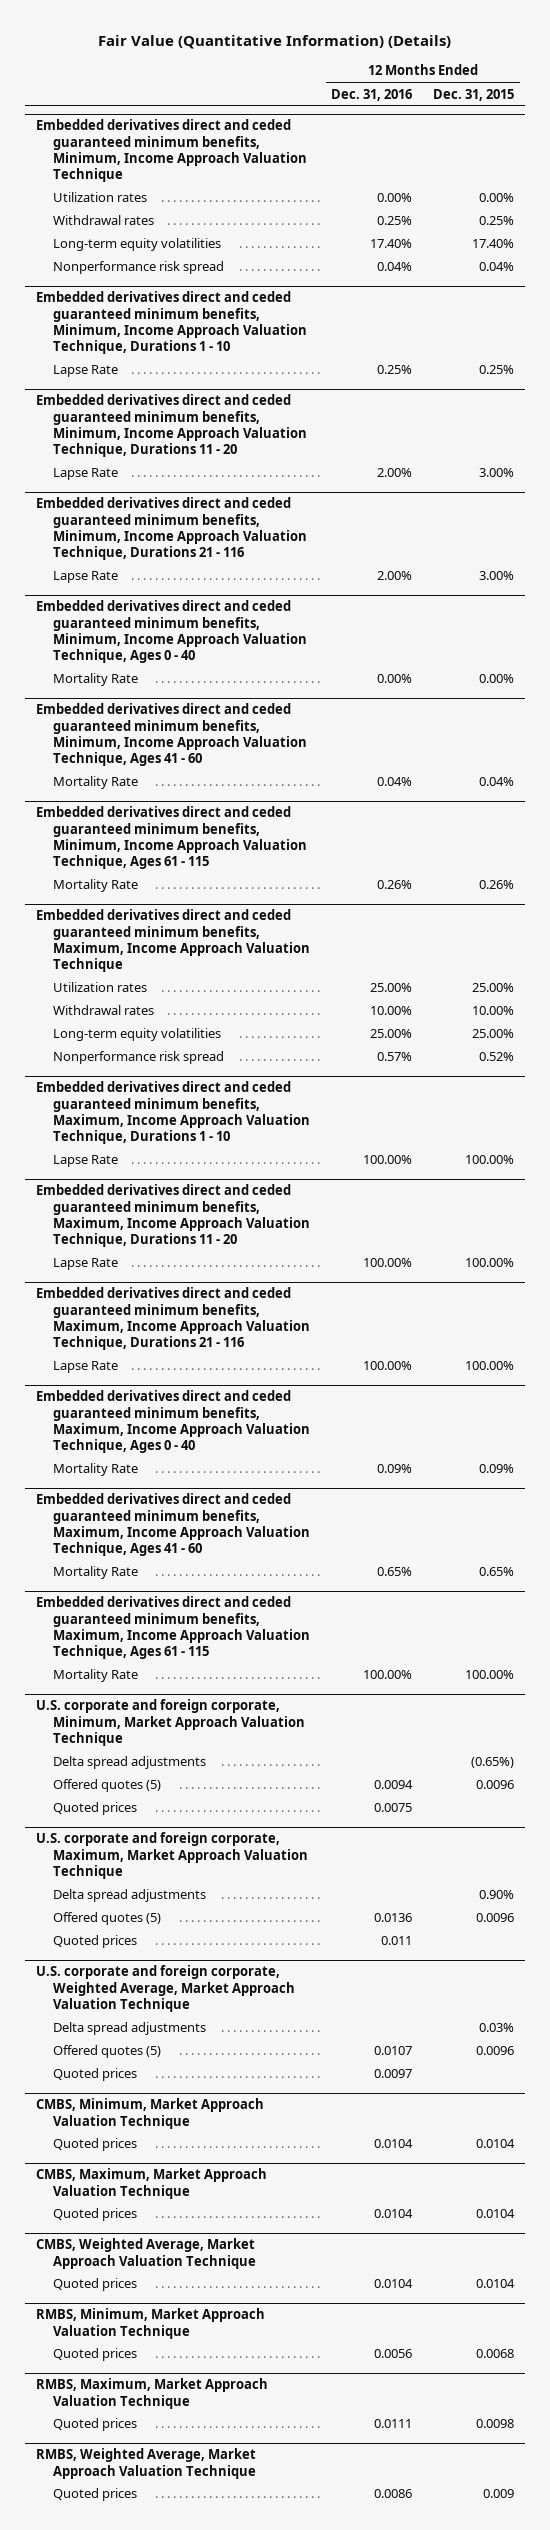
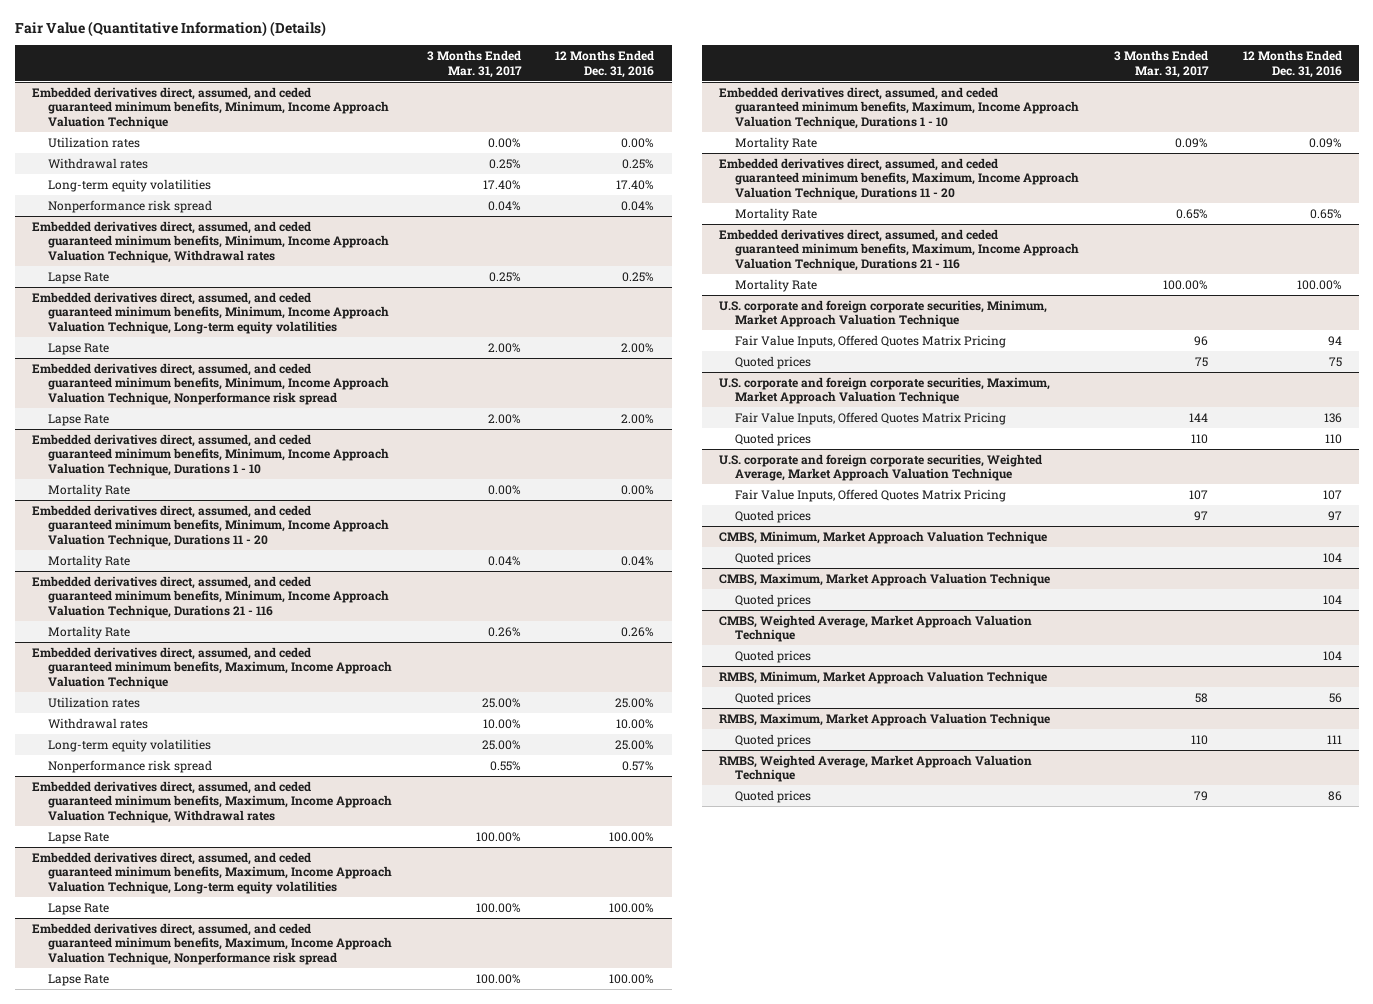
- | 12 Months Ended Dec. 31, 2016 | 12 Months Ended Dec. 31, 2015
+ | 3 Months Ended Mar. 31, 2017 | 12 Months Ended Dec. 31, 2016
- Embedded derivatives direct and ceded guaranteed minimum benefits, Minimum, Income Approach Valuation Technique
+ Embedded derivatives direct, assumed, and ceded guaranteed minimum benefits, Minimum, Income Approach Valuation Technique
- Embedded derivatives direct and ceded guaranteed minimum benefits, Minimum, Income Approach Valuation Technique, Durations 1 - 10
+ Embedded derivatives direct, assumed, and ceded guaranteed minimum benefits, Minimum, Income Approach Valuation Technique, Withdrawal rates
- Embedded derivatives direct and ceded guaranteed minimum benefits, Minimum, Income Approach Valuation Technique, Durations 11 - 20
+ Embedded derivatives direct, assumed, and ceded guaranteed minimum benefits, Minimum, Income Approach Valuation Technique, Long-term equity volatilities
- Embedded derivatives direct and ceded guaranteed minimum benefits, Minimum, Income Approach Valuation Technique, Durations 21 - 116
+ Embedded derivatives direct, assumed, and ceded guaranteed minimum benefits, Minimum, Income Approach Valuation Technique, Nonperformance risk spread
- Embedded derivatives direct and ceded guaranteed minimum benefits, Minimum, Income Approach Valuation Technique, Ages 0 - 40
+ Embedded derivatives direct, assumed, and ceded guaranteed minimum benefits, Minimum, Income Approach Valuation Technique, Durations 1 - 10
- Embedded derivatives direct and ceded guaranteed minimum benefits, Minimum, Income Approach Valuation Technique, Ages 41 - 60
+ Embedded derivatives direct, assumed, and ceded guaranteed minimum benefits, Minimum, Income Approach Valuation Technique, Durations 11 - 20
- Embedded derivatives direct and ceded guaranteed minimum benefits, Minimum, Income Approach Valuation Technique, Ages 61 - 115
+ Embedded derivatives direct, assumed, and ceded guaranteed minimum benefits, Minimum, Income Approach Valuation Technique, Durations 21 - 116
- Embedded derivatives direct and ceded guaranteed minimum benefits, Maximum, Income Approach Valuation Technique
+ Embedded derivatives direct, assumed, and ceded guaranteed minimum benefits, Maximum, Income Approach Valuation Technique
- Embedded derivatives direct and ceded guaranteed minimum benefits, Maximum, Income Approach Valuation Technique, Durations 1 - 10
+ Embedded derivatives direct, assumed, and ceded guaranteed minimum benefits, Maximum, Income Approach Valuation Technique, Withdrawal rates
- Embedded derivatives direct and ceded guaranteed minimum benefits, Maximum, Income Approach Valuation Technique, Durations 11 - 20
+ Embedded derivatives direct, assumed, and ceded guaranteed minimum benefits, Maximum, Income Approach Valuation Technique, Long-term equity volatilities
- Embedded derivatives direct and ceded guaranteed minimum benefits, Maximum, Income Approach Valuation Technique, Durations 21 - 116
+ Embedded derivatives direct, assumed, and ceded guaranteed minimum benefits, Maximum, Income Approach Valuation Technique, Nonperformance risk spread
- Embedded derivatives direct and ceded guaranteed minimum benefits, Maximum, Income Approach Valuation Technique, Ages 0 - 40
+ Embedded derivatives direct, assumed, and ceded guaranteed minimum benefits, Maximum, Income Approach Valuation Technique, Durations 1 - 10
- Embedded derivatives direct and ceded guaranteed minimum benefits, Maximum, Income Approach Valuation Technique, Ages 41 - 60
+ Embedded derivatives direct, assumed, and ceded guaranteed minimum benefits, Maximum, Income Approach Valuation Technique, Durations 11 - 20
- Embedded derivatives direct and ceded guaranteed minimum benefits, Maximum, Income Approach Valuation Technique, Ages 61 - 115
+ Embedded derivatives direct, assumed, and ceded guaranteed minimum benefits, Maximum, Income Approach Valuation Technique, Durations 21 - 116
- U.S. corporate and foreign corporate, Minimum, Market Approach Valuation Technique
- Delta spread adjustments | | (0.65%)
- Offered quotes (5) | 0.0094 | 0.0096
- Quoted prices | 0.0075 |
- U.S. corporate and foreign corporate, Maximum, Market Approach Valuation Technique
- Delta spread adjustments | | 0.90%
- Offered quotes (5) | 0.0136 | 0.0096
- Quoted prices | 0.011 |
- U.S. corporate and foreign corporate, Weighted Average, Market Approach Valuation Technique
- Delta spread adjustments | | 0.03%
- Offered quotes (5) | 0.0107 | 0.0096
- Quoted prices | 0.0097 |
+ U.S. corporate and foreign corporate securities, Minimum, Market Approach Valuation Technique
+ Fair Value Inputs, Offered Quotes Matrix Pricing | 96 | 94
+ Quoted prices | 75 | 75
+ U.S. corporate and foreign corporate securities, Maximum, Market Approach Valuation Technique
+ Fair Value Inputs, Offered Quotes Matrix Pricing | 144 | 136
+ Quoted prices | 110 | 110
+ U.S. corporate and foreign corporate securities, Weighted Average, Market Approach Valuation Technique
+ Fair Value Inputs, Offered Quotes Matrix Pricing | 107 | 107
+ Quoted prices | 97 | 97
@ CMBS, Minimum, Market Approach Valuation Technique
- Quoted prices | 0.0104 | 0.0104
+ Quoted prices | | 104
@ CMBS, Maximum, Market Approach Valuation Technique
- Quoted prices | 0.0104 | 0.0104
+ Quoted prices | | 104
@ CMBS, Weighted Average, Market Approach Valuation Technique
- Quoted prices | 0.0104 | 0.0104
+ Quoted prices | | 104
@ RMBS, Minimum, Market Approach Valuation Technique
- Quoted prices | 0.0056 | 0.0068
+ Quoted prices | 58 | 56
@ RMBS, Maximum, Market Approach Valuation Technique
- Quoted prices | 0.0111 | 0.0098
+ Quoted prices | 110 | 111
@ RMBS, Weighted Average, Market Approach Valuation Technique
- Quoted prices | 0.0086 | 0.009
+ Quoted prices | 79 | 86

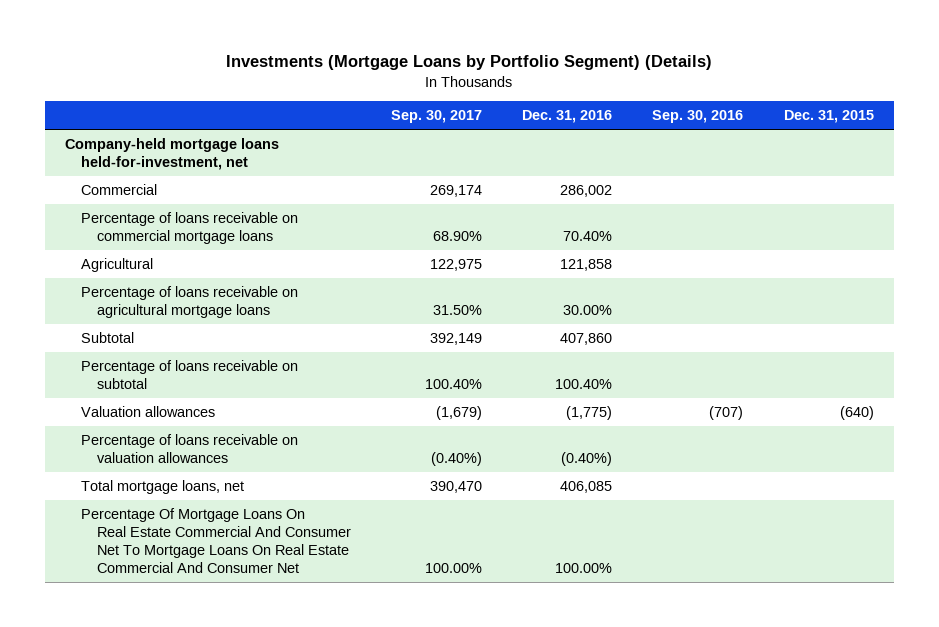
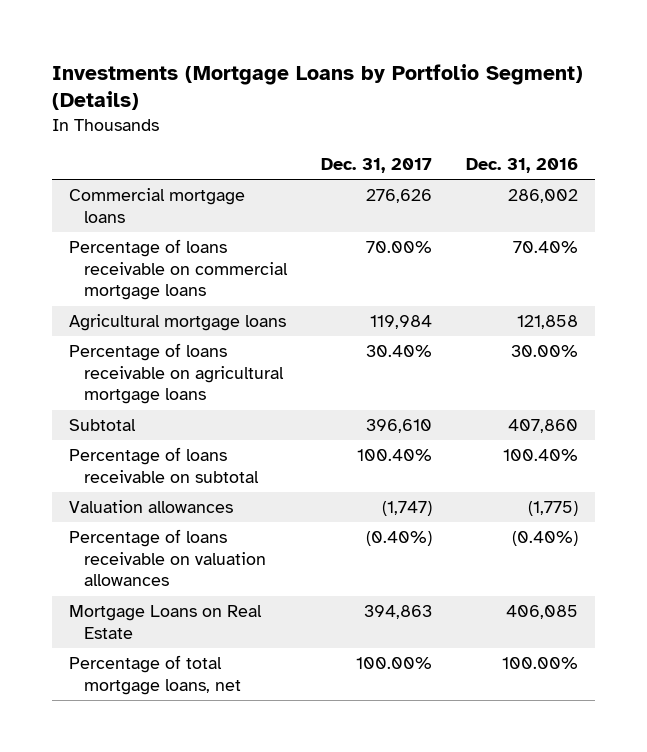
- | Sep. 30, 2017 | Dec. 31, 2016 | Sep. 30, 2016 | Dec. 31, 2015
+ | Dec. 31, 2017 | Dec. 31, 2016
- Company-held mortgage loans held-for-investment, net
- Commercial | 269,174 | 286,002 | |
+ Commercial mortgage loans | 276,626 | 286,002
- Agricultural | 122,975 | 121,858 | |
+ Agricultural mortgage loans | 119,984 | 121,858
- Total mortgage loans, net | 390,470 | 406,085 | |
- Percentage Of Mortgage Loans On Real Estate Commercial And Consumer Net To Mortgage Loans On Real Estate Commercial And Consumer Net | 100.00% | 100.00% | |
+ Mortgage Loans on Real Estate | 394,863 | 406,085
+ Percentage of total mortgage loans, net | 100.00% | 100.00%

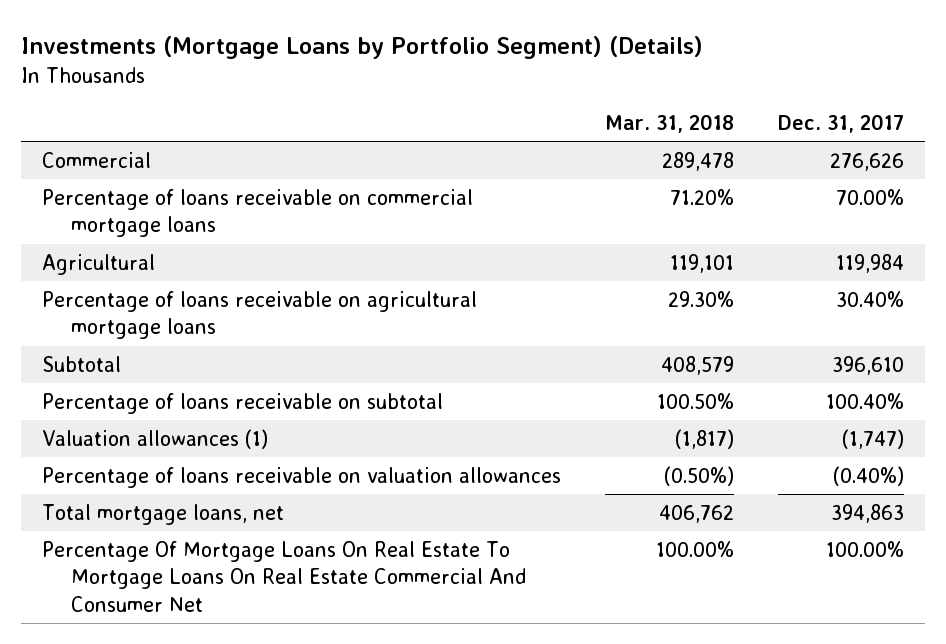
- | Dec. 31, 2017 | Dec. 31, 2016
+ | Mar. 31, 2018 | Dec. 31, 2017
- Commercial mortgage loans | 276,626 | 286,002
+ Commercial | 289,478 | 276,626
- Agricultural mortgage loans | 119,984 | 121,858
+ Agricultural | 119,101 | 119,984
- Valuation allowances | (1,747) | (1,775)
+ Valuation allowances (1) | (1,817) | (1,747)
- Mortgage Loans on Real Estate | 394,863 | 406,085
- Percentage of total mortgage loans, net | 100.00% | 100.00%
+ Total mortgage loans, net | 406,762 | 394,863
+ Percentage Of Mortgage Loans On Real Estate To Mortgage Loans On Real Estate Commercial And Consumer Net | 100.00% | 100.00%

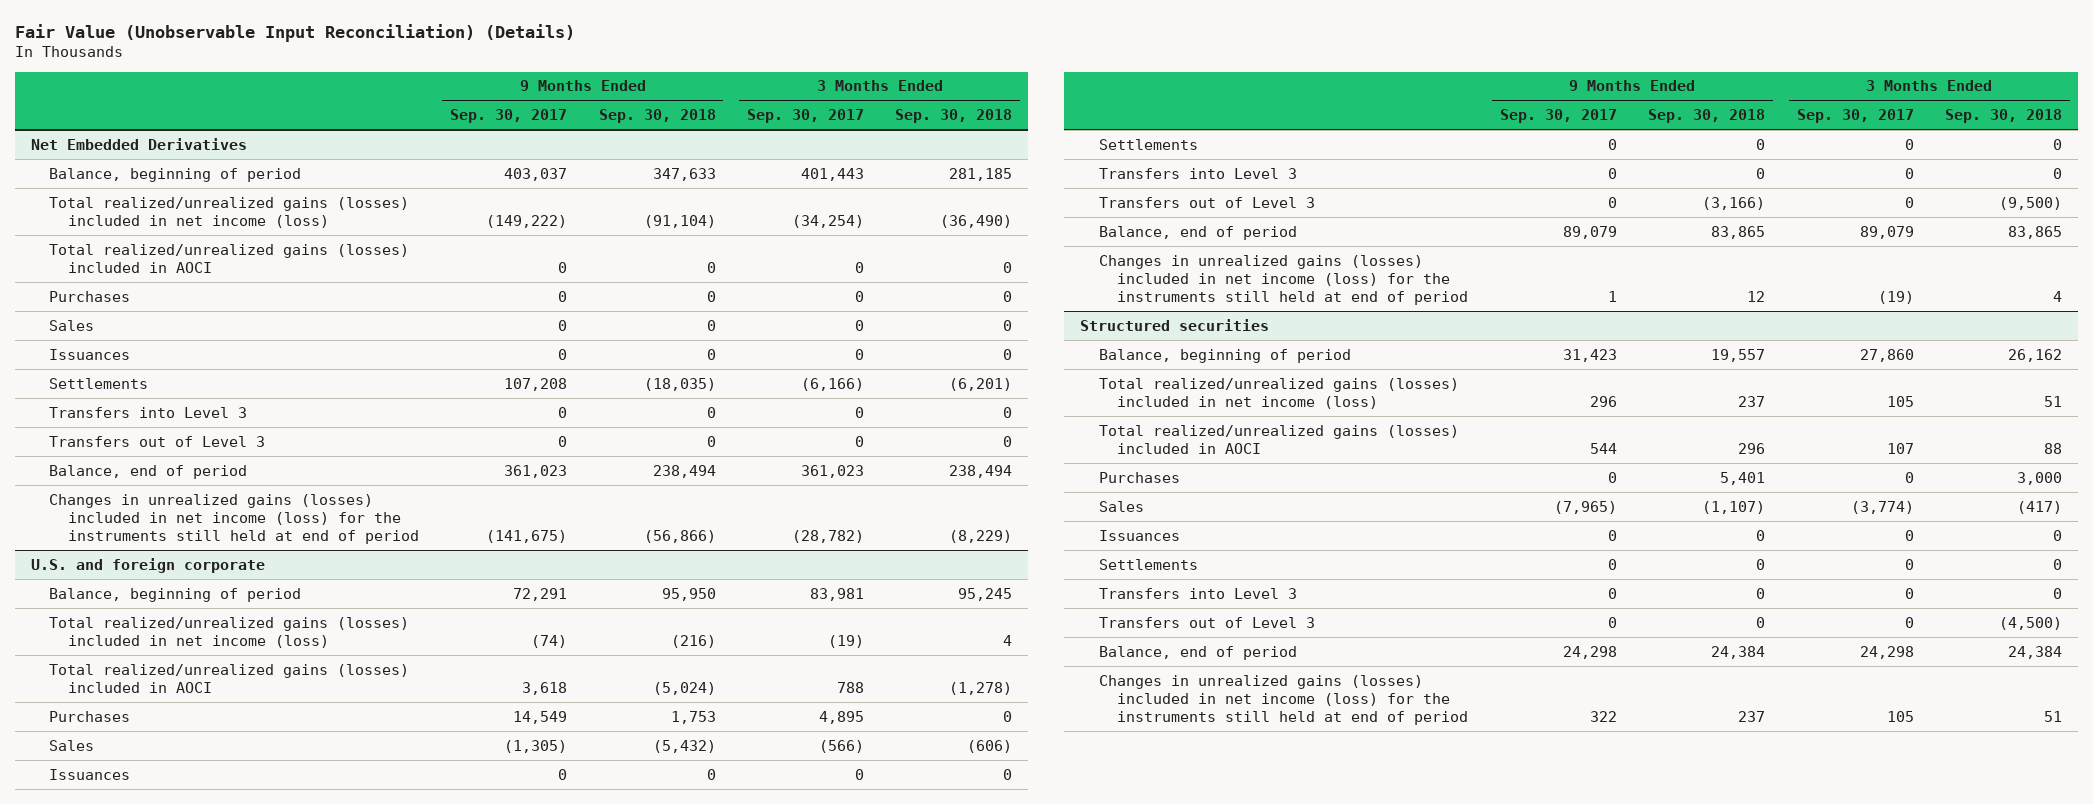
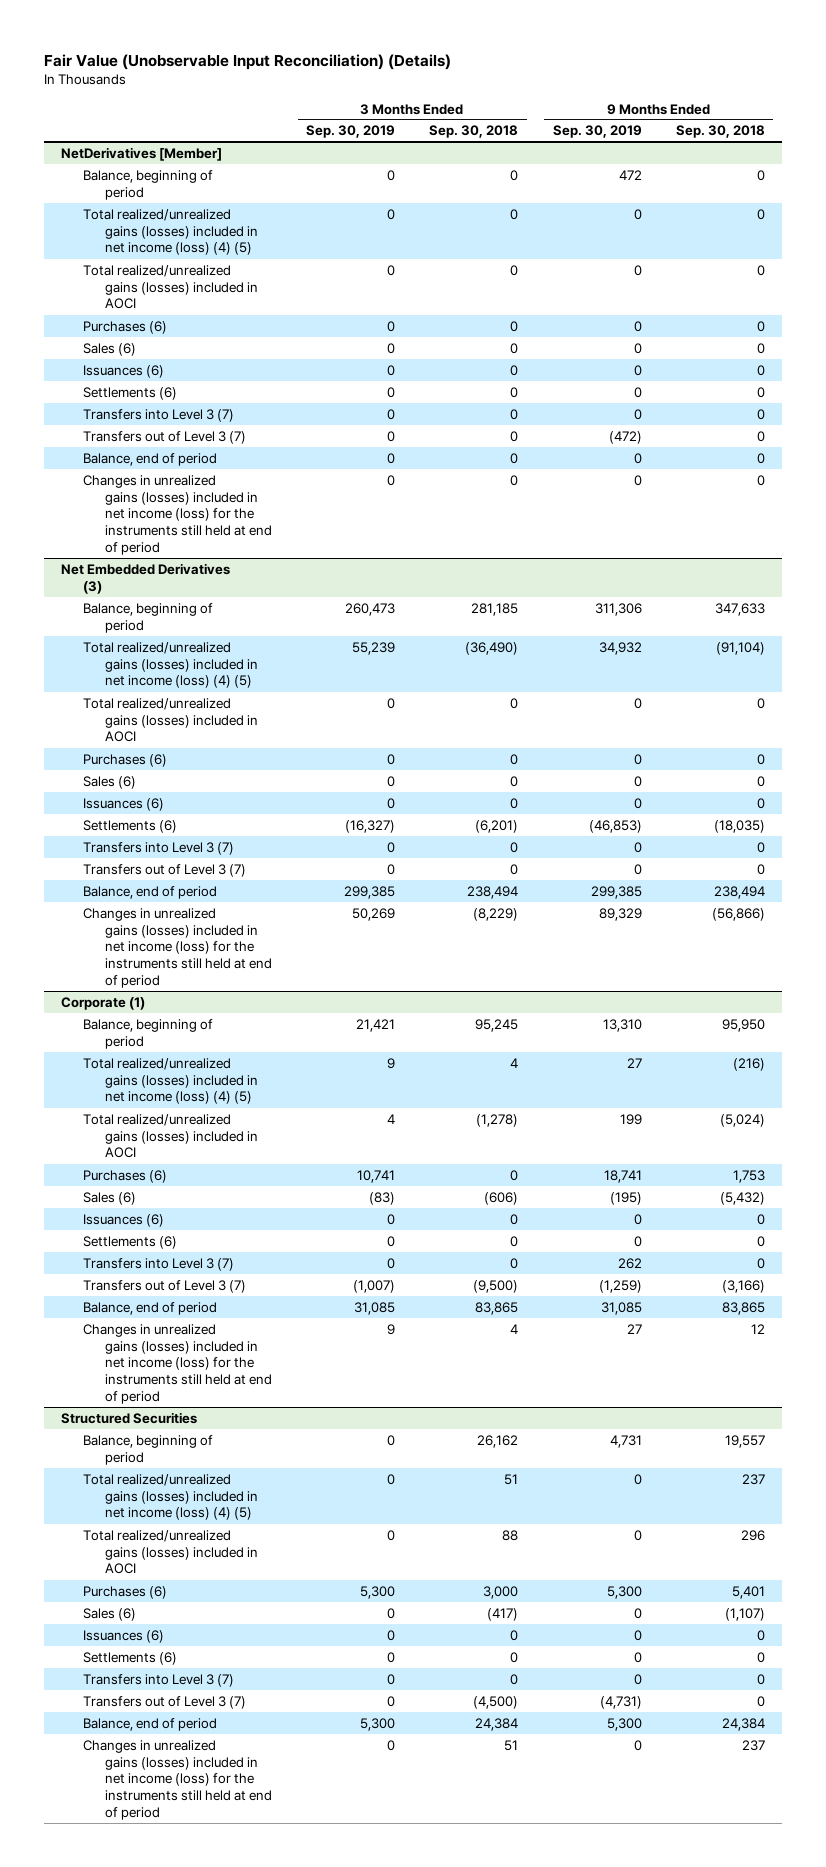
- | 9 Months Ended Sep. 30, 2017 | 9 Months Ended Sep. 30, 2018 | 3 Months Ended Sep. 30, 2017 | 3 Months Ended Sep. 30, 2018
+ | 3 Months Ended Sep. 30, 2019 | 3 Months Ended Sep. 30, 2018 | 9 Months Ended Sep. 30, 2019 | 9 Months Ended Sep. 30, 2018
- Net Embedded Derivatives
+ NetDerivatives [Member]
+ Balance, beginning of period | 0 | 0 | 472 | 0
+ Total realized/unrealized gains (losses) included in net income (loss) (4) (5) | 0 | 0 | 0 | 0
+ Total realized/unrealized gains (losses) included in AOCI | 0 | 0 | 0 | 0
+ Purchases (6) | 0 | 0 | 0 | 0
+ Sales (6) | 0 | 0 | 0 | 0
+ Issuances (6) | 0 | 0 | 0 | 0
+ Settlements (6) | 0 | 0 | 0 | 0
+ Transfers into Level 3 (7) | 0 | 0 | 0 | 0
+ Transfers out of Level 3 (7) | 0 | 0 | (472) | 0
+ Balance, end of period | 0 | 0 | 0 | 0
+ Changes in unrealized gains (losses) included in net income (loss) for the instruments still held at end of period | 0 | 0 | 0 | 0
+ Net Embedded Derivatives (3)
- Total realized/unrealized gains (losses) included in net income (loss) | (149,222) | (91,104) | (34,254) | (36,490)
+ Total realized/unrealized gains (losses) included in net income (loss) (4) (5) | 55,239 | (36,490) | 34,932 | (91,104)
- Purchases | 0 | 0 | 0 | 0
- Sales | 0 | 0 | 0 | 0
- Issuances | 0 | 0 | 0 | 0
- Settlements | 107,208 | (18,035) | (6,166) | (6,201)
- Transfers into Level 3 | 0 | 0 | 0 | 0
- Transfers out of Level 3 | 0 | 0 | 0 | 0
+ Purchases (6) | 0 | 0 | 0 | 0
+ Sales (6) | 0 | 0 | 0 | 0
+ Issuances (6) | 0 | 0 | 0 | 0
+ Settlements (6) | (16,327) | (6,201) | (46,853) | (18,035)
+ Transfers into Level 3 (7) | 0 | 0 | 0 | 0
+ Transfers out of Level 3 (7) | 0 | 0 | 0 | 0
- U.S. and foreign corporate
+ Corporate (1)
- Total realized/unrealized gains (losses) included in net income (loss) | (74) | (216) | (19) | 4
+ Total realized/unrealized gains (losses) included in net income (loss) (4) (5) | 9 | 4 | 27 | (216)
- Purchases | 14,549 | 1,753 | 4,895 | 0
- Sales | (1,305) | (5,432) | (566) | (606)
- Issuances | 0 | 0 | 0 | 0
- Settlements | 0 | 0 | 0 | 0
- Transfers into Level 3 | 0 | 0 | 0 | 0
- Transfers out of Level 3 | 0 | (3,166) | 0 | (9,500)
+ Purchases (6) | 10,741 | 0 | 18,741 | 1,753
+ Sales (6) | (83) | (606) | (195) | (5,432)
+ Issuances (6) | 0 | 0 | 0 | 0
+ Settlements (6) | 0 | 0 | 0 | 0
+ Transfers into Level 3 (7) | 0 | 0 | 262 | 0
+ Transfers out of Level 3 (7) | (1,007) | (9,500) | (1,259) | (3,166)
- Structured securities
+ Structured Securities
- Total realized/unrealized gains (losses) included in net income (loss) | 296 | 237 | 105 | 51
+ Total realized/unrealized gains (losses) included in net income (loss) (4) (5) | 0 | 51 | 0 | 237
- Purchases | 0 | 5,401 | 0 | 3,000
- Sales | (7,965) | (1,107) | (3,774) | (417)
- Issuances | 0 | 0 | 0 | 0
- Settlements | 0 | 0 | 0 | 0
- Transfers into Level 3 | 0 | 0 | 0 | 0
- Transfers out of Level 3 | 0 | 0 | 0 | (4,500)
+ Purchases (6) | 5,300 | 3,000 | 5,300 | 5,401
+ Sales (6) | 0 | (417) | 0 | (1,107)
+ Issuances (6) | 0 | 0 | 0 | 0
+ Settlements (6) | 0 | 0 | 0 | 0
+ Transfers into Level 3 (7) | 0 | 0 | 0 | 0
+ Transfers out of Level 3 (7) | 0 | (4,500) | (4,731) | 0

